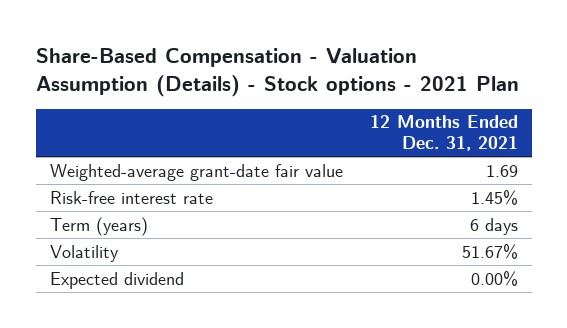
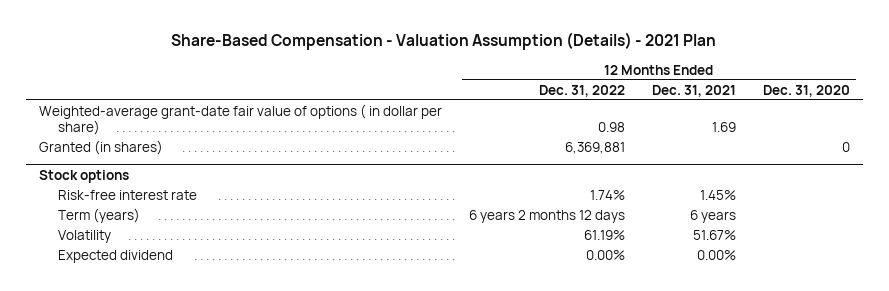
- Share-Based Compensation - Valuation Assumption (Details) - Stock options - 2021 Plan
+ Share-Based Compensation - Valuation Assumption (Details) - 2021 Plan
- | 12 Months Ended Dec. 31, 2021
+ | 12 Months Ended Dec. 31, 2022 | 12 Months Ended Dec. 31, 2021 | 12 Months Ended Dec. 31, 2020
- Weighted-average grant-date fair value | 1.69
+ Weighted-average grant-date fair value of options ( in dollar per share) | 0.98 | 1.69 |
+ Granted (in shares) | 6,369,881 | | 0
+ Stock options
- Term (years) | 6 days
+ Term (years) | 6 years 2 months 12 days | 6 years |

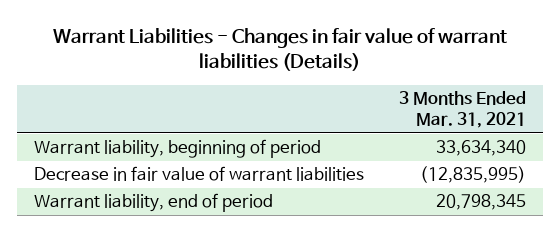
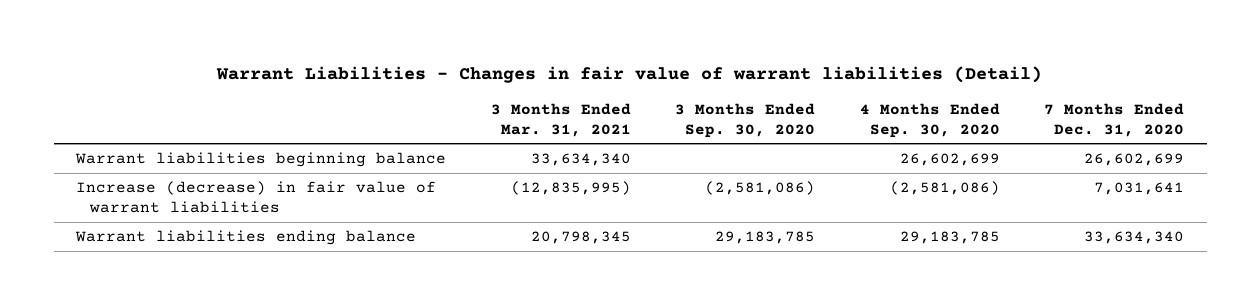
- Warrant Liabilities - Changes in fair value of warrant liabilities (Details)
+ Warrant Liabilities - Changes in fair value of warrant liabilities (Detail)
- | 3 Months Ended Mar. 31, 2021
+ | 3 Months Ended Mar. 31, 2021 | 3 Months Ended Sep. 30, 2020 | 4 Months Ended Sep. 30, 2020 | 7 Months Ended Dec. 31, 2020
- Warrant liability, beginning of period | 33,634,340
- Decrease in fair value of warrant liabilities | (12,835,995)
- Warrant liability, end of period | 20,798,345
+ Warrant liabilities beginning balance | 33,634,340 | | 26,602,699 | 26,602,699
+ Increase (decrease) in fair value of warrant liabilities | (12,835,995) | (2,581,086) | (2,581,086) | 7,031,641
+ Warrant liabilities ending balance | 20,798,345 | 29,183,785 | 29,183,785 | 33,634,340

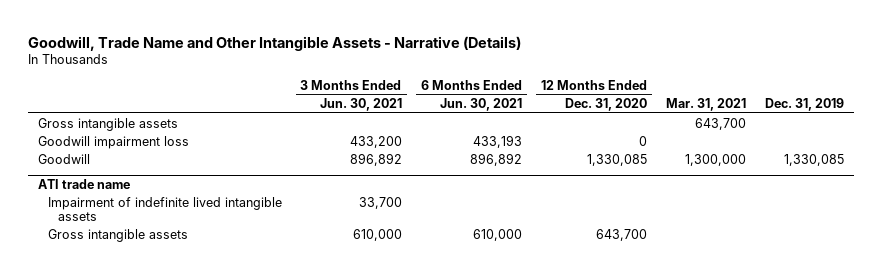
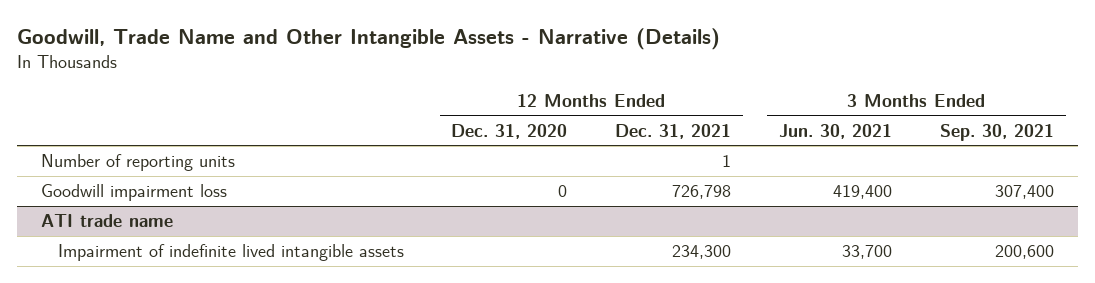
- | 3 Months Ended Jun. 30, 2021 | 6 Months Ended Jun. 30, 2021 | 12 Months Ended Dec. 31, 2020 | Mar. 31, 2021 | Dec. 31, 2019
+ | 12 Months Ended Dec. 31, 2020 | 12 Months Ended Dec. 31, 2021 | 3 Months Ended Jun. 30, 2021 | 3 Months Ended Sep. 30, 2021
- Gross intangible assets | | | | 643,700 |
- Goodwill impairment loss | 433,200 | 433,193 | 0 | |
- Goodwill | 896,892 | 896,892 | 1,330,085 | 1,300,000 | 1,330,085
+ Number of reporting units | | 1 | |
+ Goodwill impairment loss | 0 | 726,798 | 419,400 | 307,400
@ ATI trade name
- Gross intangible assets | 610,000 | 610,000 | 643,700 | |

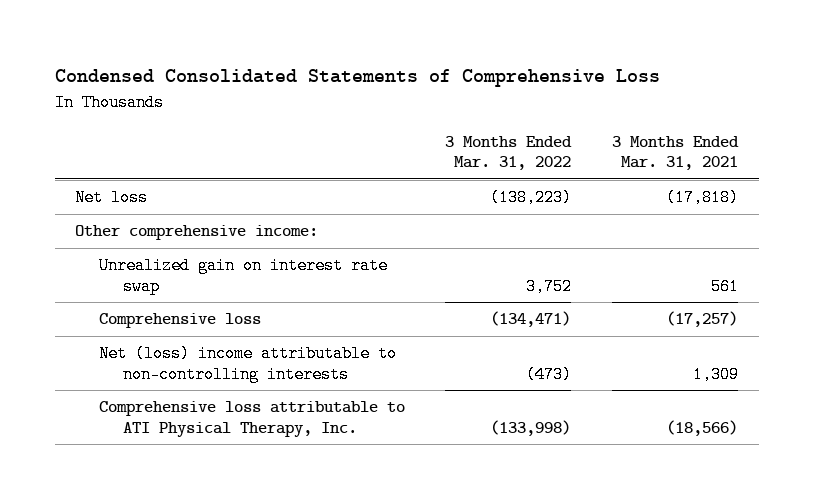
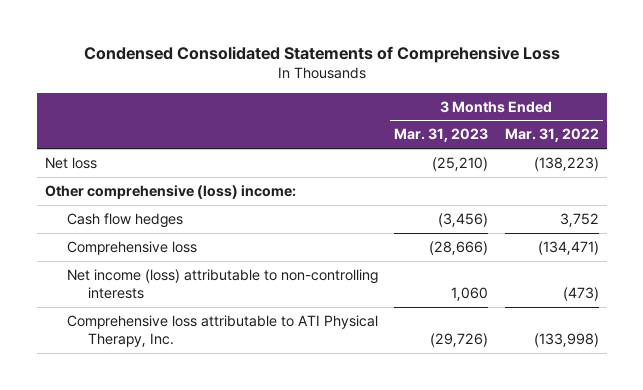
- | 3 Months Ended Mar. 31, 2022 | 3 Months Ended Mar. 31, 2021
+ | 3 Months Ended Mar. 31, 2023 | 3 Months Ended Mar. 31, 2022
- Other comprehensive income:
- Unrealized gain on interest rate swap | 3,752 | 561
+ Other comprehensive (loss) income:
+ Cash flow hedges | (3,456) | 3,752
- Net (loss) income attributable to non-controlling interests | (473) | 1,309
+ Net income (loss) attributable to non-controlling interests | 1,060 | (473)

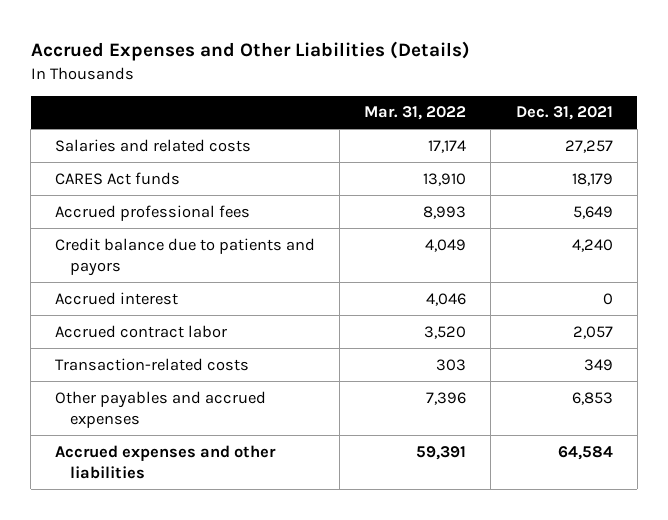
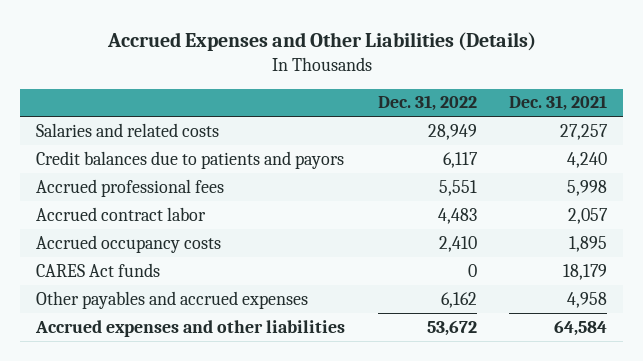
- | Mar. 31, 2022 | Dec. 31, 2021
+ | Dec. 31, 2022 | Dec. 31, 2021
- Accrued professional fees | 8,993 | 5,649
- Credit balance due to patients and payors | 4,049 | 4,240
- Accrued interest | 4,046 | 0
+ Credit balances due to patients and payors | 6,117 | 4,240
+ Accrued professional fees | 5,551 | 5,998
- Transaction-related costs | 303 | 349
- Other payables and accrued expenses | 7,396 | 6,853
+ Accrued occupancy costs | 2,410 | 1,895
moved down: CARES Act funds | 0 | 18,179
+ Other payables and accrued expenses | 6,162 | 4,958

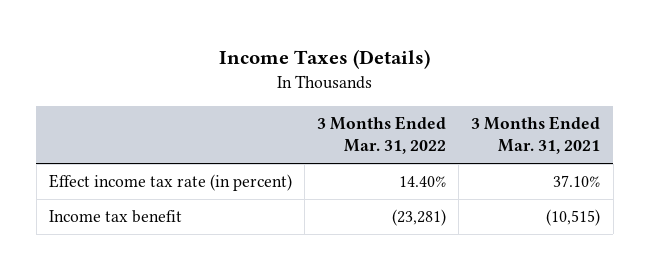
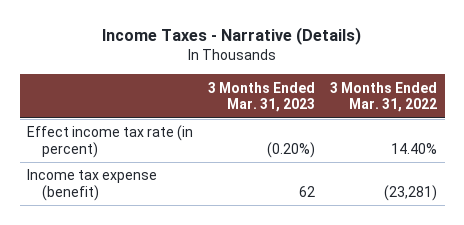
- Income Taxes (Details)
+ Income Taxes - Narrative (Details)
- | 3 Months Ended Mar. 31, 2022 | 3 Months Ended Mar. 31, 2021
+ | 3 Months Ended Mar. 31, 2023 | 3 Months Ended Mar. 31, 2022
- Income tax benefit | (23,281) | (10,515)
+ Income tax expense (benefit) | 62 | (23,281)

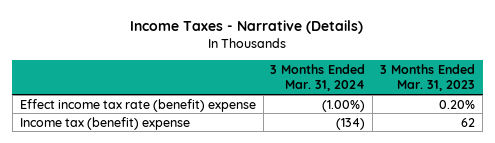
- | 3 Months Ended Mar. 31, 2023 | 3 Months Ended Mar. 31, 2022
+ | 3 Months Ended Mar. 31, 2024 | 3 Months Ended Mar. 31, 2023
- Effect income tax rate (in percent) | (0.20%) | 14.40%
- Income tax expense (benefit) | 62 | (23,281)
+ Effect income tax rate (benefit) expense | (1.00%) | 0.20%
+ Income tax (benefit) expense | (134) | 62

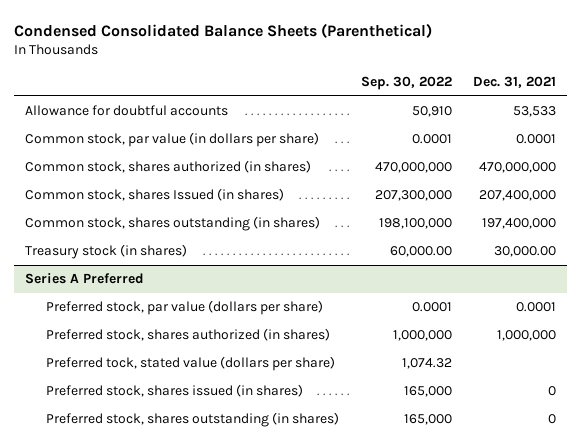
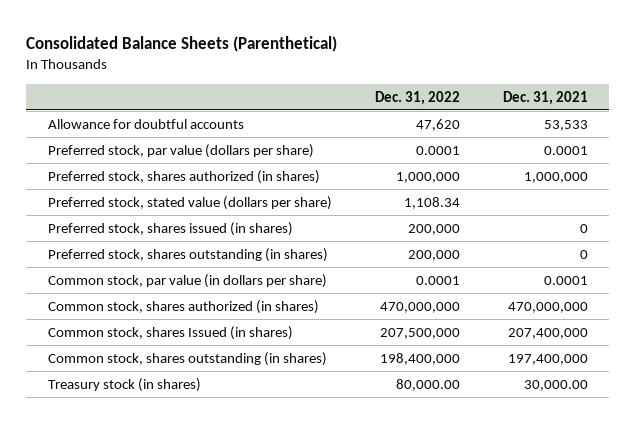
- Condensed Consolidated Balance Sheets (Parenthetical)
+ Consolidated Balance Sheets (Parenthetical)
- | Sep. 30, 2022 | Dec. 31, 2021
+ | Dec. 31, 2022 | Dec. 31, 2021
+ Preferred stock, par value (dollars per share) | 0.0001 | 0.0001
+ Preferred stock, shares authorized (in shares) | 1,000,000 | 1,000,000
+ Preferred stock, stated value (dollars per share) | 1,108.34 |
+ Preferred stock, shares issued (in shares) | 200,000 | 0
+ Preferred stock, shares outstanding (in shares) | 200,000 | 0
- Series A Preferred
- Preferred stock, par value (dollars per share) | 0.0001 | 0.0001
- Preferred stock, shares authorized (in shares) | 1,000,000 | 1,000,000
- Preferred tock, stated value (dollars per share) | 1,074.32 |
- Preferred stock, shares issued (in shares) | 165,000 | 0
- Preferred stock, shares outstanding (in shares) | 165,000 | 0

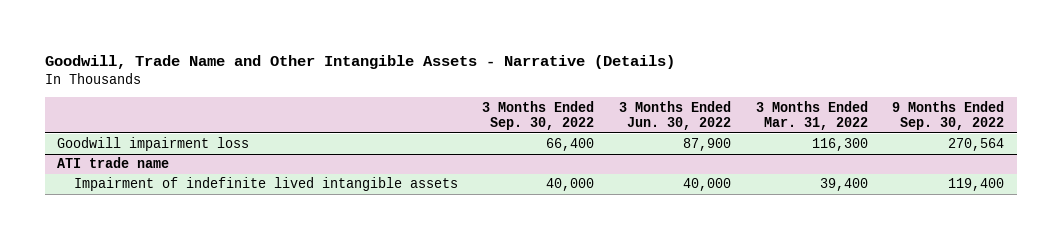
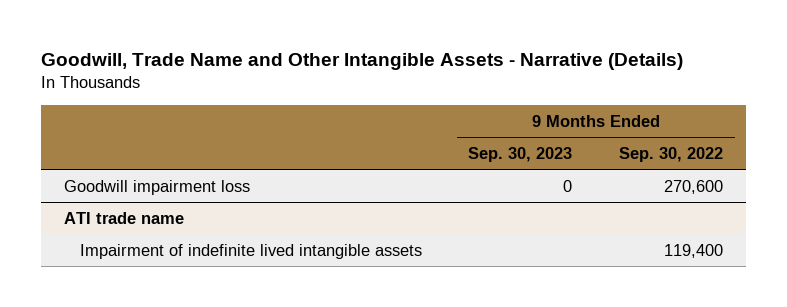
- | 3 Months Ended Sep. 30, 2022 | 3 Months Ended Jun. 30, 2022 | 3 Months Ended Mar. 31, 2022 | 9 Months Ended Sep. 30, 2022
+ | 9 Months Ended Sep. 30, 2023 | 9 Months Ended Sep. 30, 2022
- Goodwill impairment loss | 66,400 | 87,900 | 116,300 | 270,564
+ Goodwill impairment loss | 0 | 270,600

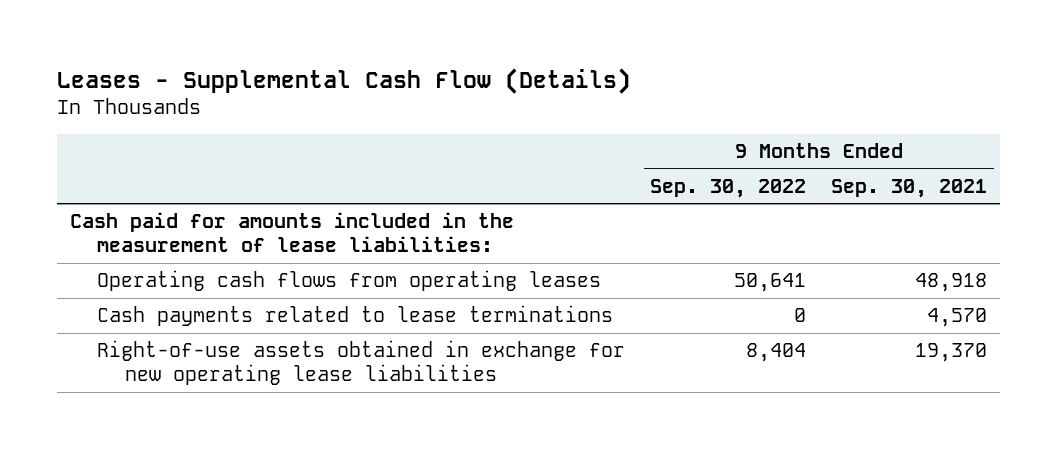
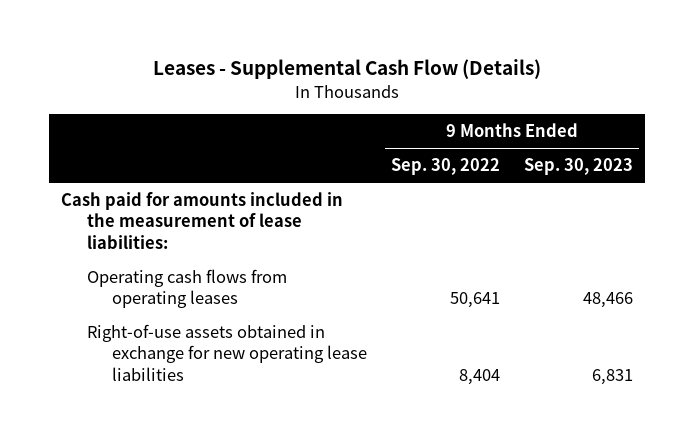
- | 9 Months Ended Sep. 30, 2022 | 9 Months Ended Sep. 30, 2021
+ | 9 Months Ended Sep. 30, 2022 | 9 Months Ended Sep. 30, 2023
- Cash payments related to lease terminations | 0 | 4,570

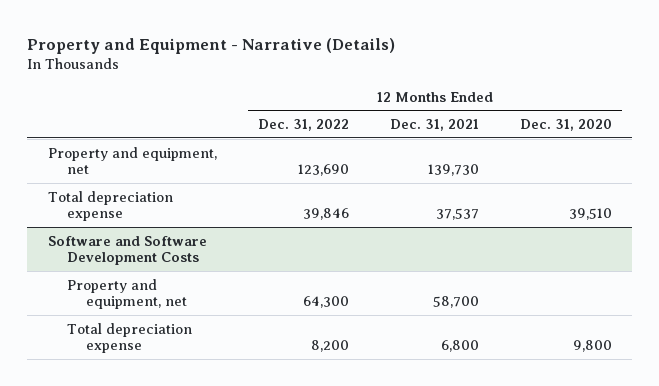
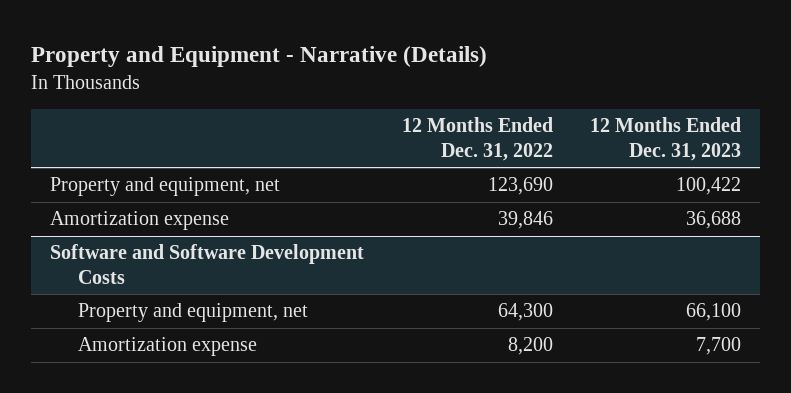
- | 12 Months Ended Dec. 31, 2022 | 12 Months Ended Dec. 31, 2021 | 12 Months Ended Dec. 31, 2020
+ | 12 Months Ended Dec. 31, 2022 | 12 Months Ended Dec. 31, 2023
- Total depreciation expense | 39,846 | 37,537 | 39,510
+ Amortization expense | 39,846 | 36,688
@ Software and Software Development Costs
- Total depreciation expense | 8,200 | 6,800 | 9,800
+ Amortization expense | 8,200 | 7,700

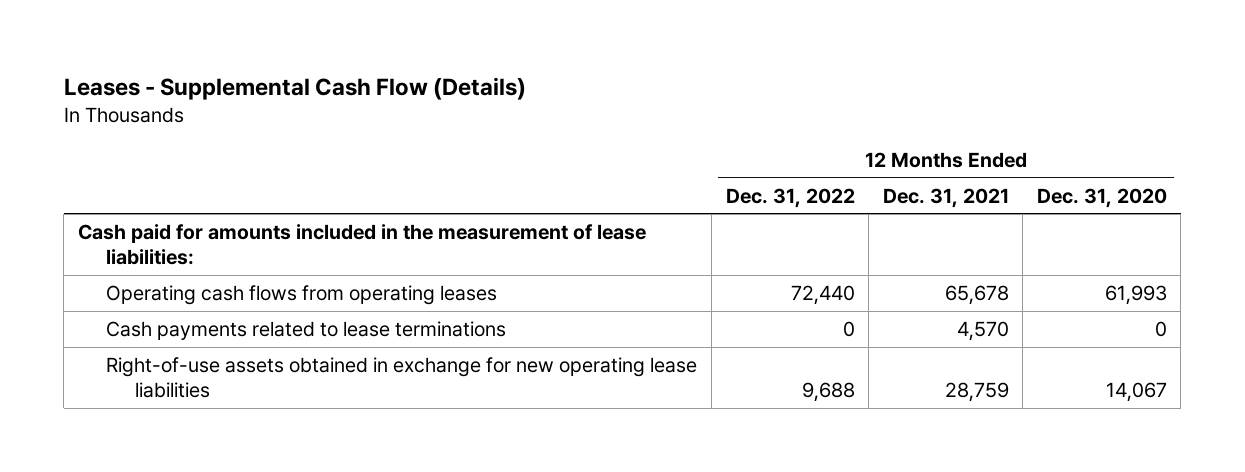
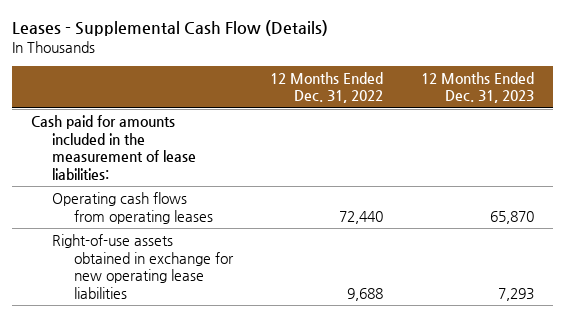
- | 12 Months Ended Dec. 31, 2022 | 12 Months Ended Dec. 31, 2021 | 12 Months Ended Dec. 31, 2020
+ | 12 Months Ended Dec. 31, 2022 | 12 Months Ended Dec. 31, 2023
- Cash payments related to lease terminations | 0 | 4,570 | 0

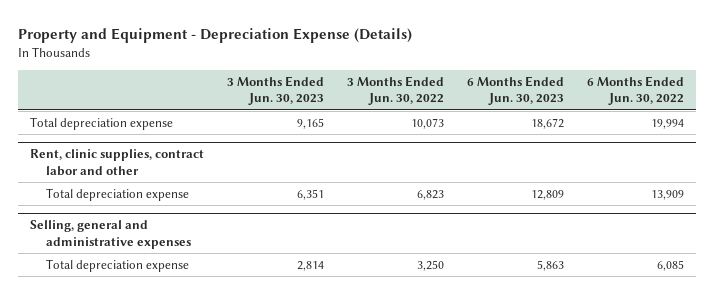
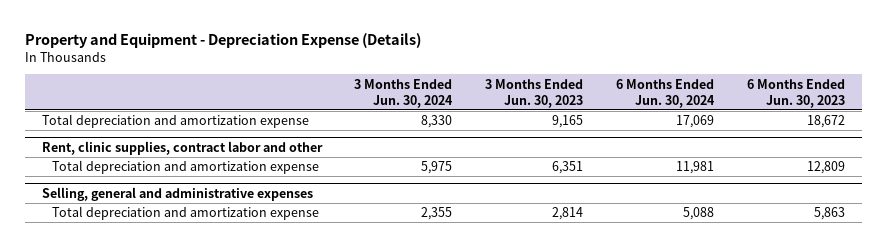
- | 3 Months Ended Jun. 30, 2023 | 3 Months Ended Jun. 30, 2022 | 6 Months Ended Jun. 30, 2023 | 6 Months Ended Jun. 30, 2022
+ | 3 Months Ended Jun. 30, 2024 | 3 Months Ended Jun. 30, 2023 | 6 Months Ended Jun. 30, 2024 | 6 Months Ended Jun. 30, 2023
- Total depreciation expense | 9,165 | 10,073 | 18,672 | 19,994
+ Total depreciation and amortization expense | 8,330 | 9,165 | 17,069 | 18,672
@ Rent, clinic supplies, contract labor and other
- Total depreciation expense | 6,351 | 6,823 | 12,809 | 13,909
+ Total depreciation and amortization expense | 5,975 | 6,351 | 11,981 | 12,809
@ Selling, general and administrative expenses
- Total depreciation expense | 2,814 | 3,250 | 5,863 | 6,085
+ Total depreciation and amortization expense | 2,355 | 2,814 | 5,088 | 5,863

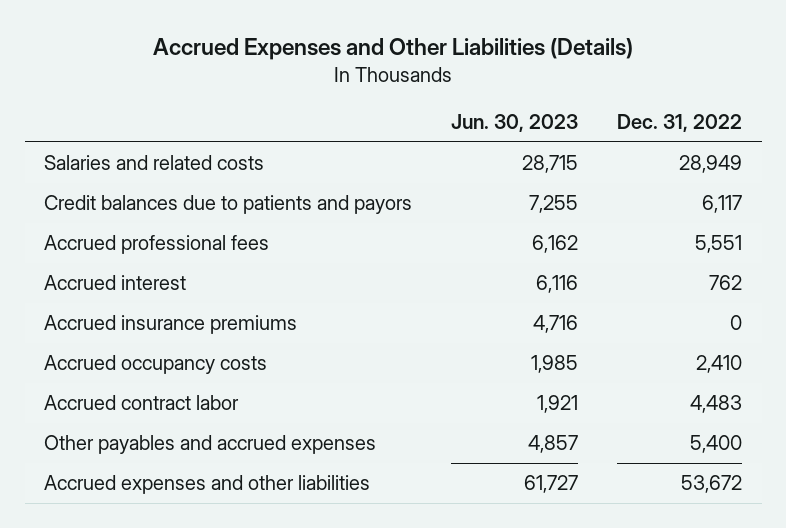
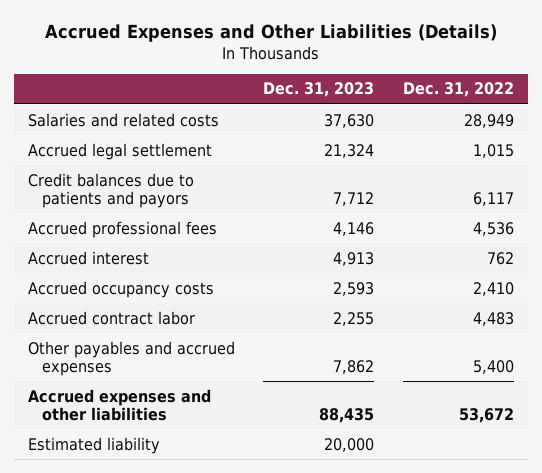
- | Jun. 30, 2023 | Dec. 31, 2022
+ | Dec. 31, 2023 | Dec. 31, 2022
+ Accrued legal settlement | 21,324 | 1,015
- Accrued professional fees | 6,162 | 5,551
+ Accrued professional fees | 4,146 | 4,536
- Accrued insurance premiums | 4,716 | 0
+ Estimated liability | 20,000 |

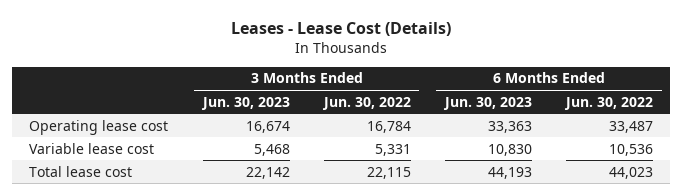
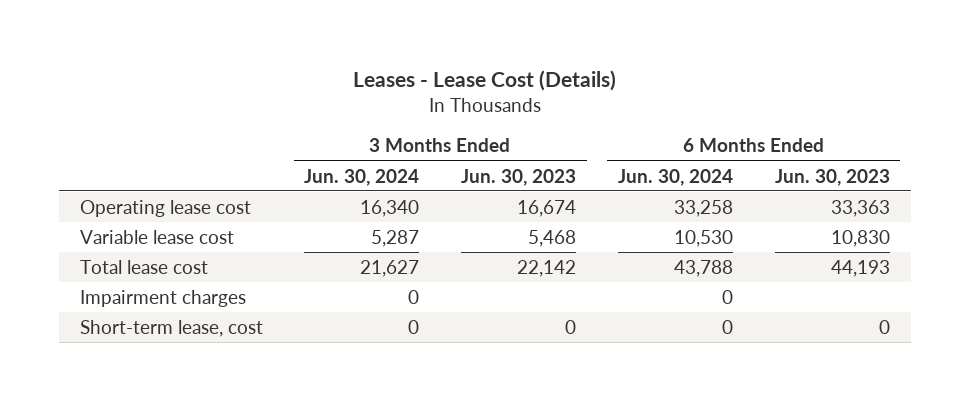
- | 3 Months Ended Jun. 30, 2023 | 3 Months Ended Jun. 30, 2022 | 6 Months Ended Jun. 30, 2023 | 6 Months Ended Jun. 30, 2022
+ | 3 Months Ended Jun. 30, 2024 | 3 Months Ended Jun. 30, 2023 | 6 Months Ended Jun. 30, 2024 | 6 Months Ended Jun. 30, 2023
+ Impairment charges | 0 | | 0 |
+ Short-term lease, cost | 0 | 0 | 0 | 0

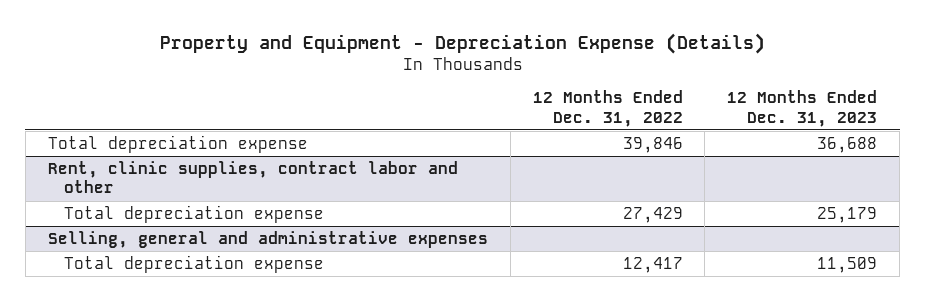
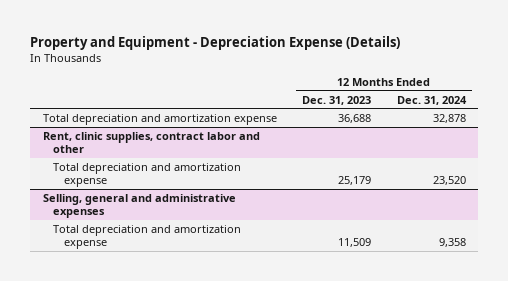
- | 12 Months Ended Dec. 31, 2022 | 12 Months Ended Dec. 31, 2023
+ | 12 Months Ended Dec. 31, 2023 | 12 Months Ended Dec. 31, 2024
- Total depreciation expense | 39,846 | 36,688
+ Total depreciation and amortization expense | 36,688 | 32,878
@ Rent, clinic supplies, contract labor and other
- Total depreciation expense | 27,429 | 25,179
+ Total depreciation and amortization expense | 25,179 | 23,520
@ Selling, general and administrative expenses
- Total depreciation expense | 12,417 | 11,509
+ Total depreciation and amortization expense | 11,509 | 9,358

